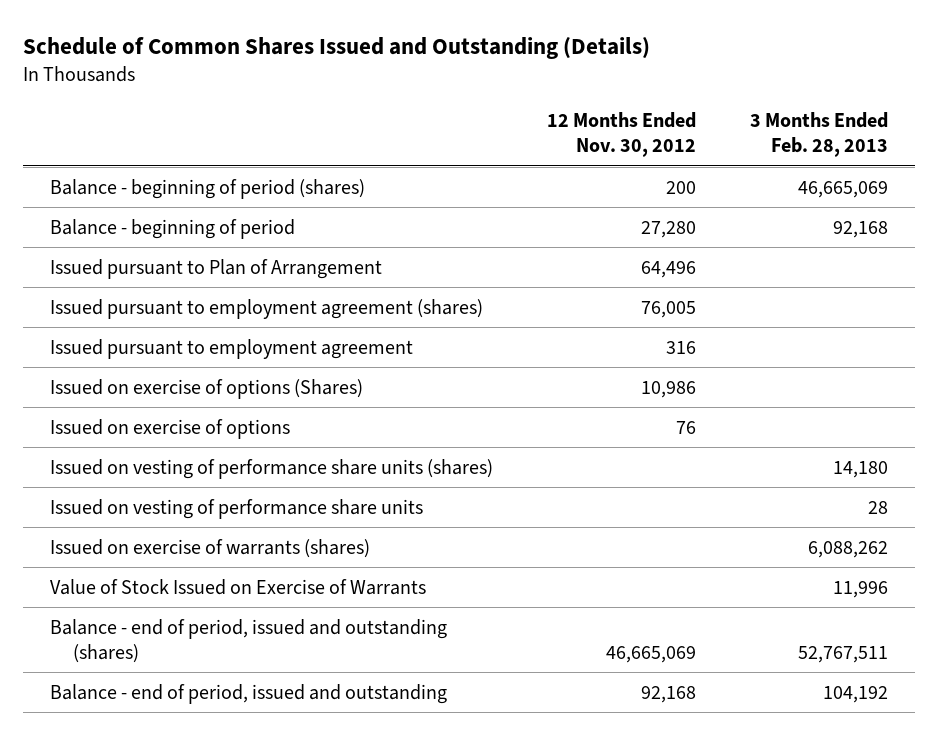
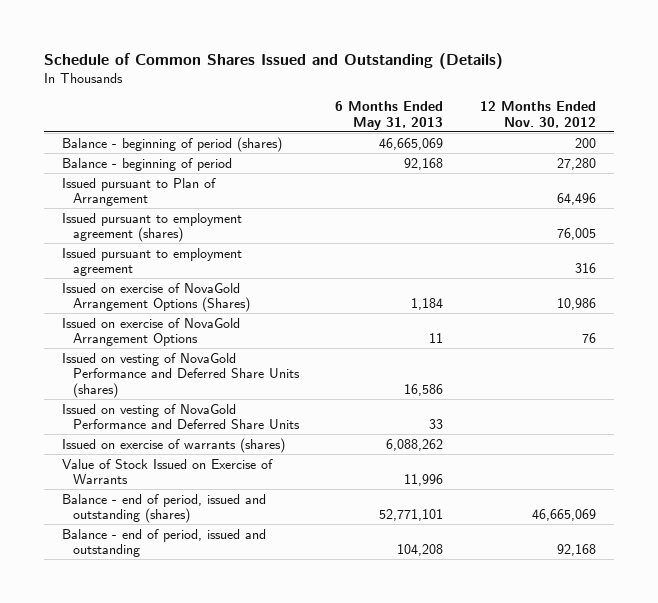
- | 12 Months Ended Nov. 30, 2012 | 3 Months Ended Feb. 28, 2013
+ | 6 Months Ended May 31, 2013 | 12 Months Ended Nov. 30, 2012
- Issued on exercise of options (Shares) | 10,986 |
- Issued on exercise of options | 76 |
- Issued on vesting of performance share units (shares) | | 14,180
- Issued on vesting of performance share units | | 28
+ Issued on exercise of NovaGold Arrangement Options (Shares) | 1,184 | 10,986
+ Issued on exercise of NovaGold Arrangement Options | 11 | 76
+ Issued on vesting of NovaGold Performance and Deferred Share Units (shares) | 16,586 |
+ Issued on vesting of NovaGold Performance and Deferred Share Units | 33 |

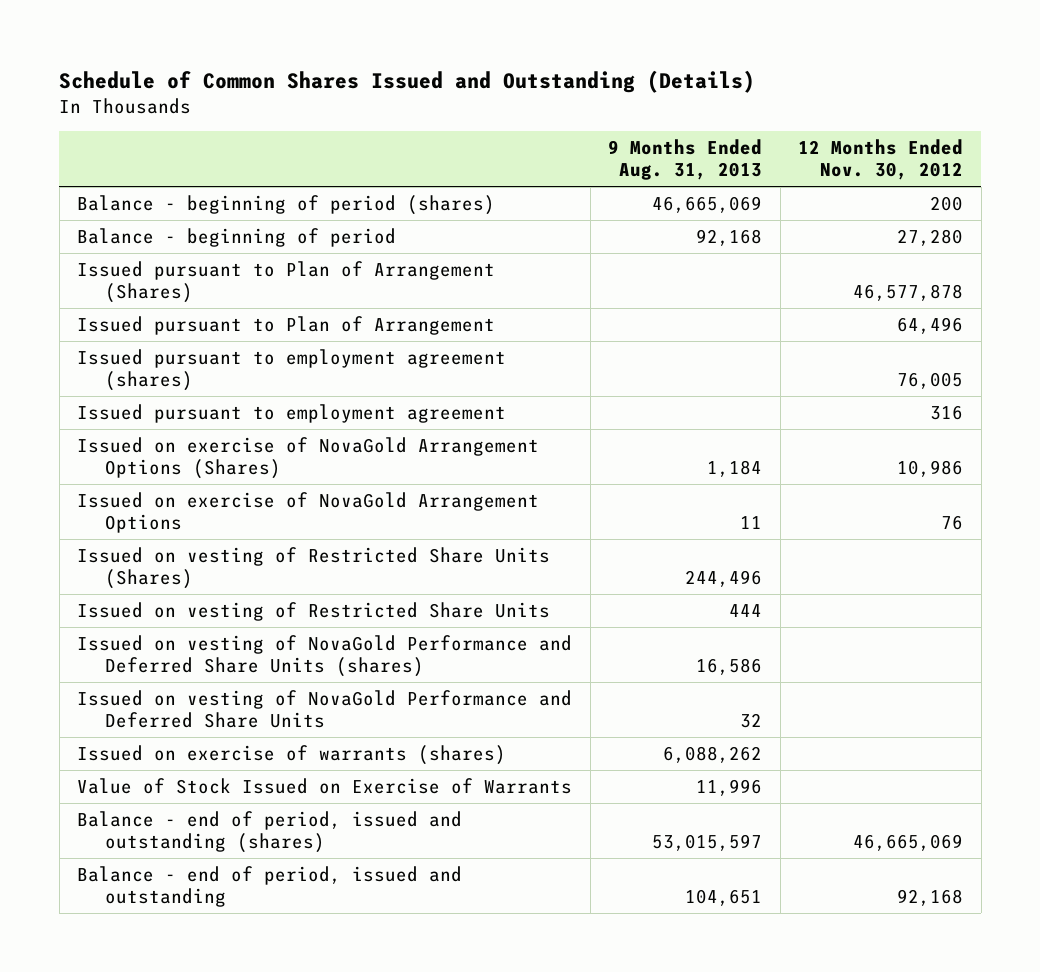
- | 6 Months Ended May 31, 2013 | 12 Months Ended Nov. 30, 2012
+ | 9 Months Ended Aug. 31, 2013 | 12 Months Ended Nov. 30, 2012
+ Issued pursuant to Plan of Arrangement (Shares) | | 46,577,878
+ Issued on vesting of Restricted Share Units (Shares) | 244,496 |
+ Issued on vesting of Restricted Share Units | 444 |

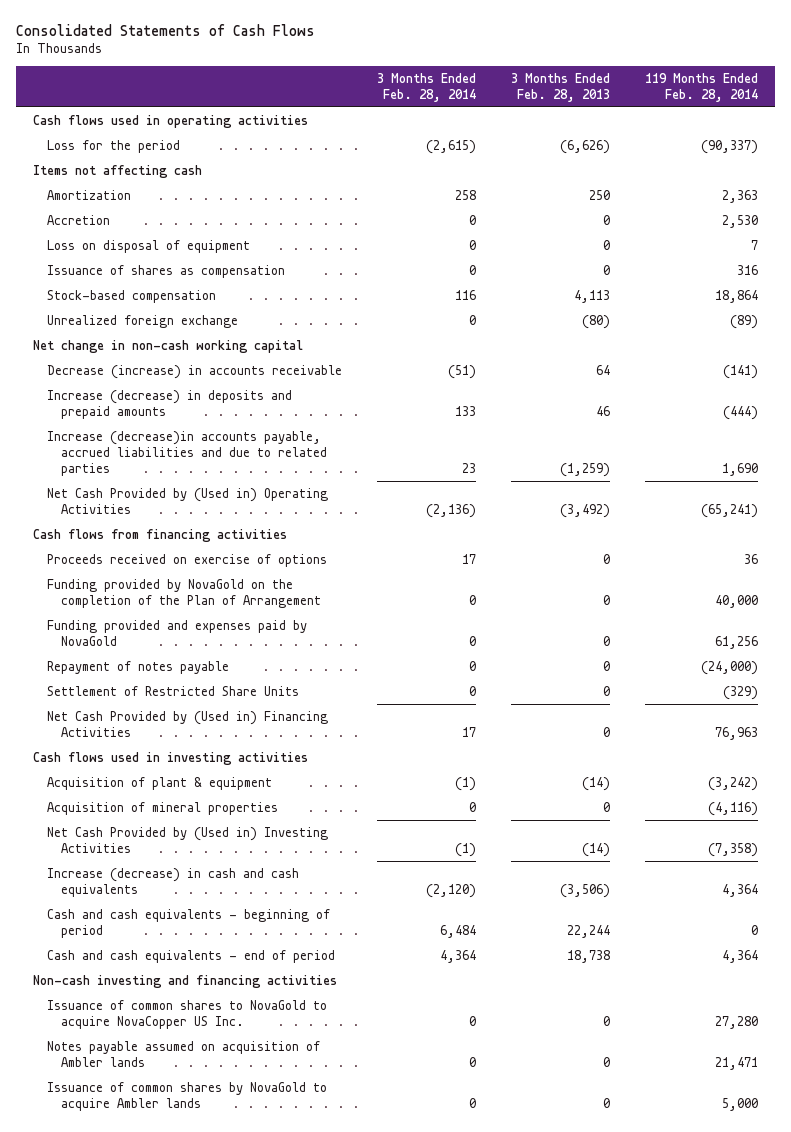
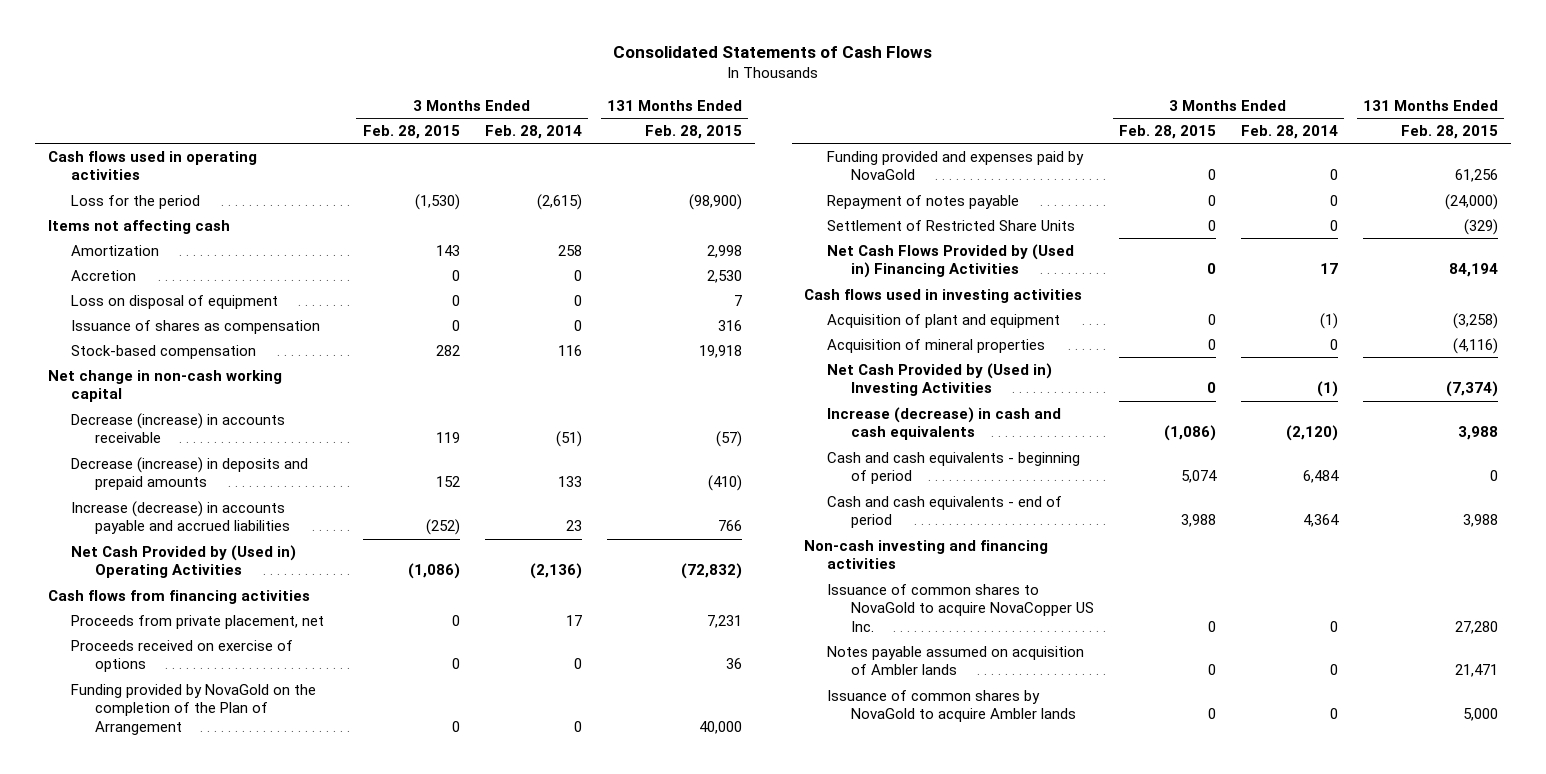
- | 3 Months Ended Feb. 28, 2014 | 3 Months Ended Feb. 28, 2013 | 119 Months Ended Feb. 28, 2014
+ | 3 Months Ended Feb. 28, 2015 | 3 Months Ended Feb. 28, 2014 | 131 Months Ended Feb. 28, 2015
- Unrealized foreign exchange | 0 | (80) | (89)
- Increase (decrease) in deposits and prepaid amounts | 133 | 46 | (444)
- Increase (decrease)in accounts payable, accrued liabilities and due to related parties | 23 | (1,259) | 1,690
+ Decrease (increase) in deposits and prepaid amounts | 152 | 133 | (410)
+ Increase (decrease) in accounts payable and accrued liabilities | (252) | 23 | 766
- Proceeds received on exercise of options | 17 | 0 | 36
+ Proceeds from private placement, net | 0 | 17 | 7,231
+ Proceeds received on exercise of options | 0 | 0 | 36
- Net Cash Provided by (Used in) Financing Activities | 17 | 0 | 76,963
+ Net Cash Flows Provided by (Used in) Financing Activities | 0 | 17 | 84,194
- Acquisition of plant & equipment | (1) | (14) | (3,242)
+ Acquisition of plant and equipment | 0 | (1) | (3,258)

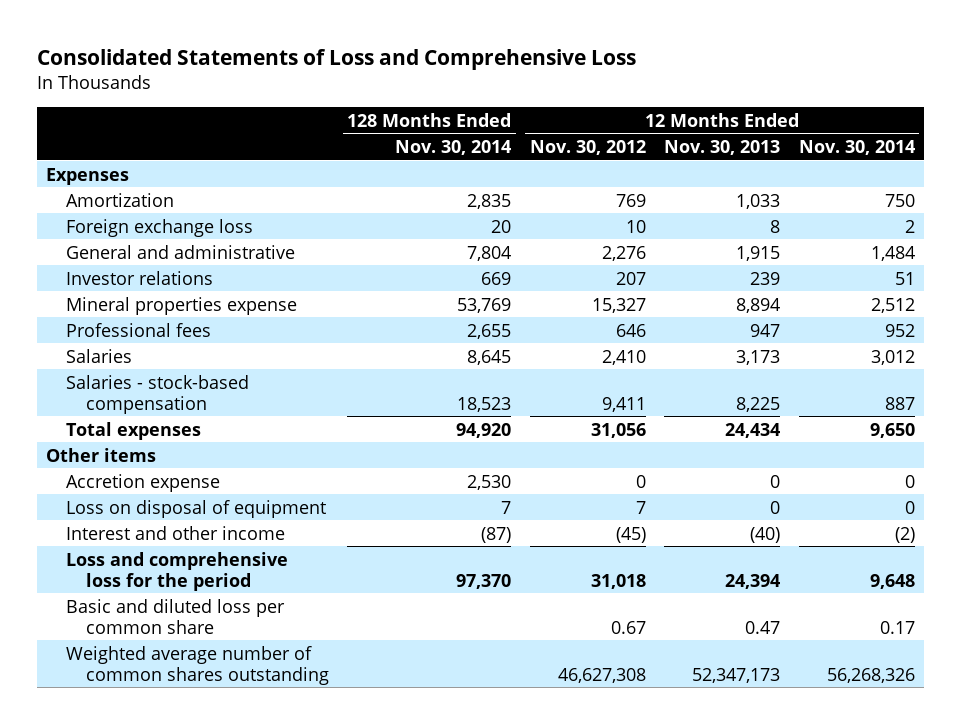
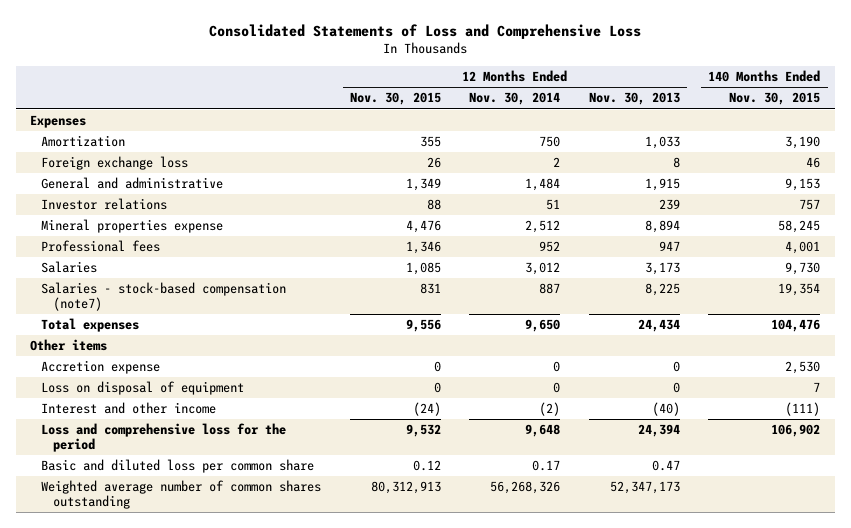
- | 128 Months Ended Nov. 30, 2014 | 12 Months Ended Nov. 30, 2012 | 12 Months Ended Nov. 30, 2013 | 12 Months Ended Nov. 30, 2014
+ | 12 Months Ended Nov. 30, 2015 | 12 Months Ended Nov. 30, 2014 | 12 Months Ended Nov. 30, 2013 | 140 Months Ended Nov. 30, 2015
- Salaries - stock-based compensation | 18,523 | 9,411 | 8,225 | 887
+ Salaries - stock-based compensation (note7) | 831 | 887 | 8,225 | 19,354

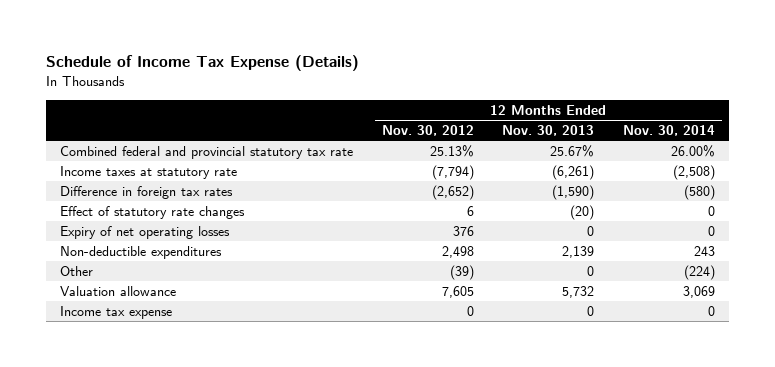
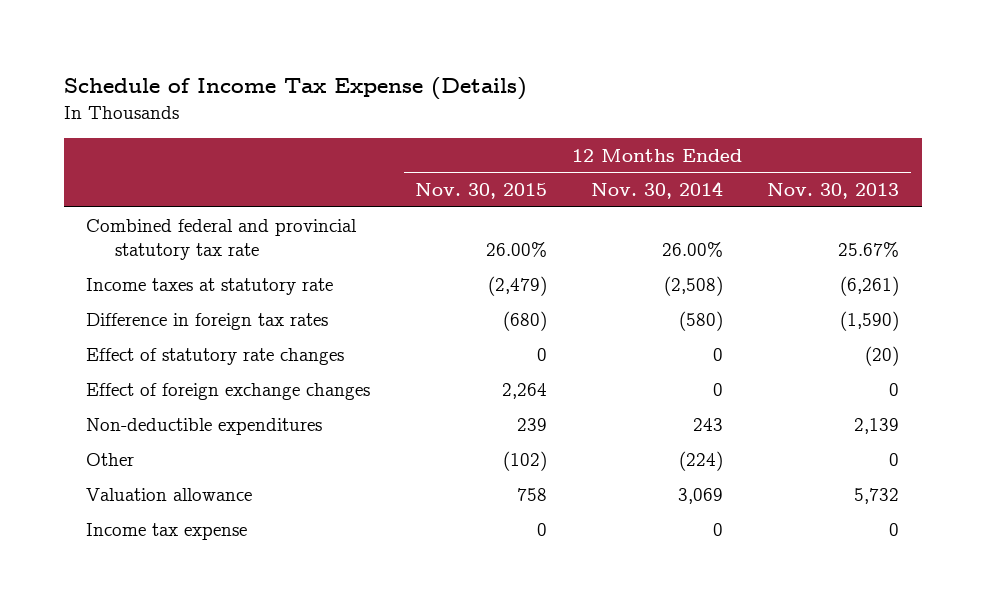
- | 12 Months Ended Nov. 30, 2012 | 12 Months Ended Nov. 30, 2013 | 12 Months Ended Nov. 30, 2014
+ | 12 Months Ended Nov. 30, 2015 | 12 Months Ended Nov. 30, 2014 | 12 Months Ended Nov. 30, 2013
- Expiry of net operating losses | 376 | 0 | 0
+ Effect of foreign exchange changes | 2,264 | 0 | 0

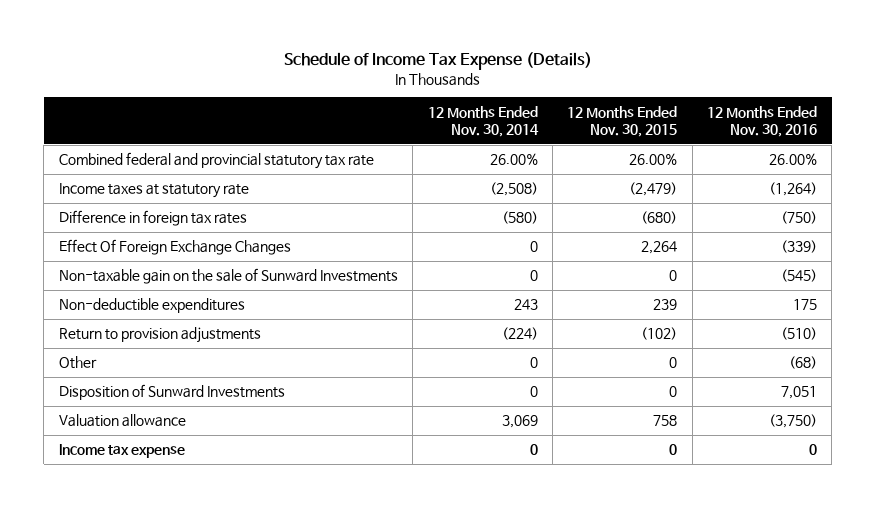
- | 12 Months Ended Nov. 30, 2015 | 12 Months Ended Nov. 30, 2014 | 12 Months Ended Nov. 30, 2013
+ | 12 Months Ended Nov. 30, 2014 | 12 Months Ended Nov. 30, 2015 | 12 Months Ended Nov. 30, 2016
- Effect of statutory rate changes | 0 | 0 | (20)
- Effect of foreign exchange changes | 2,264 | 0 | 0
+ Effect Of Foreign Exchange Changes | 0 | 2,264 | (339)
+ Non-taxable gain on the sale of Sunward Investments | 0 | 0 | (545)
- Other | (102) | (224) | 0
+ Return to provision adjustments | (224) | (102) | (510)
+ Other | 0 | 0 | (68)
+ Disposition of Sunward Investments | 0 | 0 | 7,051

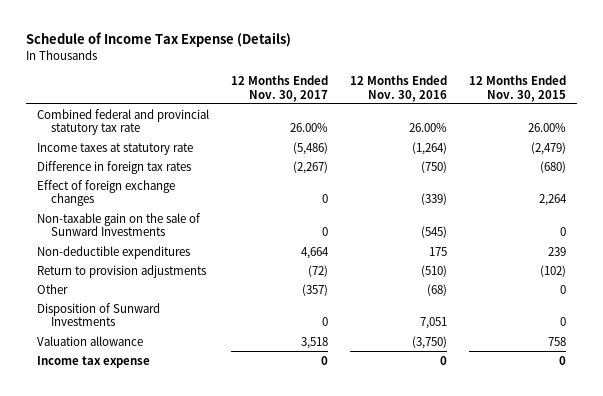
- | 12 Months Ended Nov. 30, 2014 | 12 Months Ended Nov. 30, 2015 | 12 Months Ended Nov. 30, 2016
+ | 12 Months Ended Nov. 30, 2017 | 12 Months Ended Nov. 30, 2016 | 12 Months Ended Nov. 30, 2015
- Effect Of Foreign Exchange Changes | 0 | 2,264 | (339)
+ Effect of foreign exchange changes | 0 | (339) | 2,264

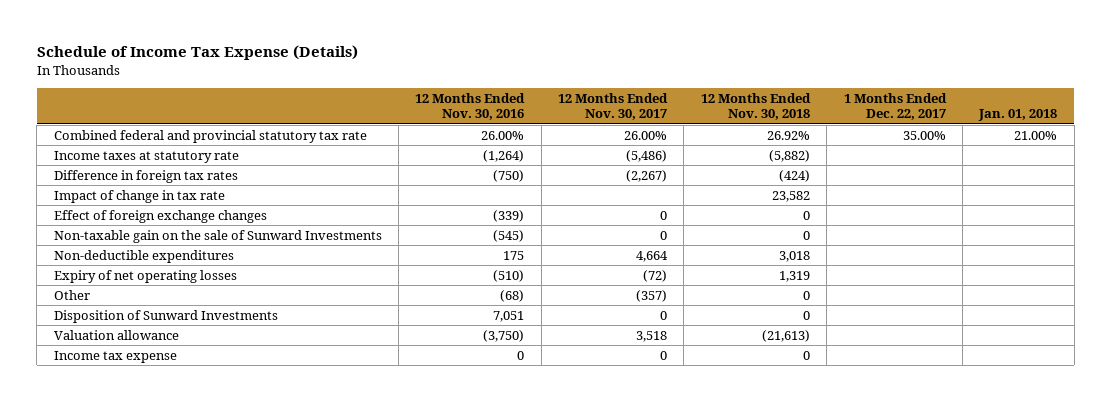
- | 12 Months Ended Nov. 30, 2017 | 12 Months Ended Nov. 30, 2016 | 12 Months Ended Nov. 30, 2015
+ | 12 Months Ended Nov. 30, 2016 | 12 Months Ended Nov. 30, 2017 | 12 Months Ended Nov. 30, 2018 | 1 Months Ended Dec. 22, 2017 | Jan. 01, 2018
+ Impact of change in tax rate | | | 23,582 | |
- Return to provision adjustments | (72) | (510) | (102)
+ Expiry of net operating losses | (510) | (72) | 1,319 | |

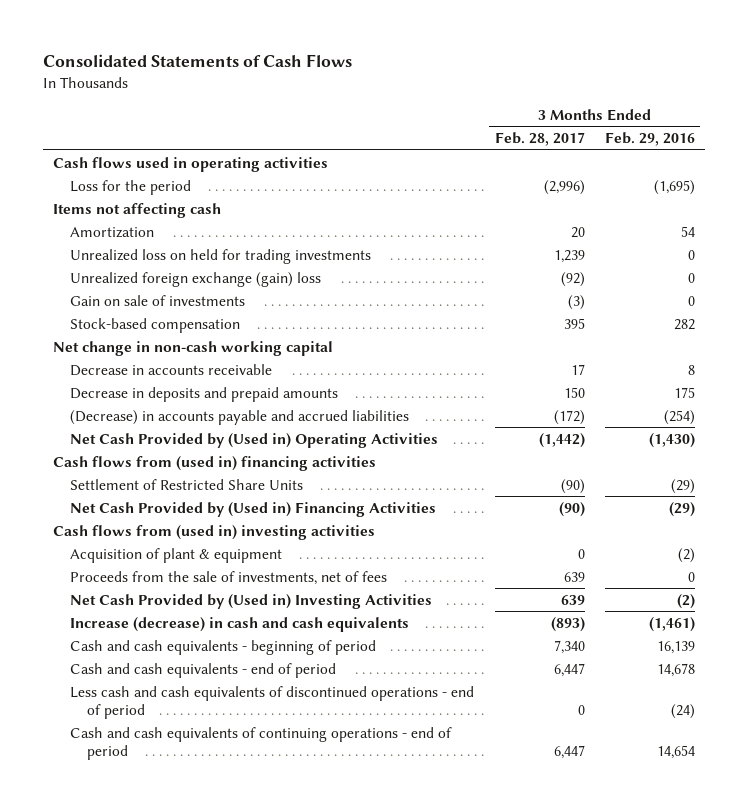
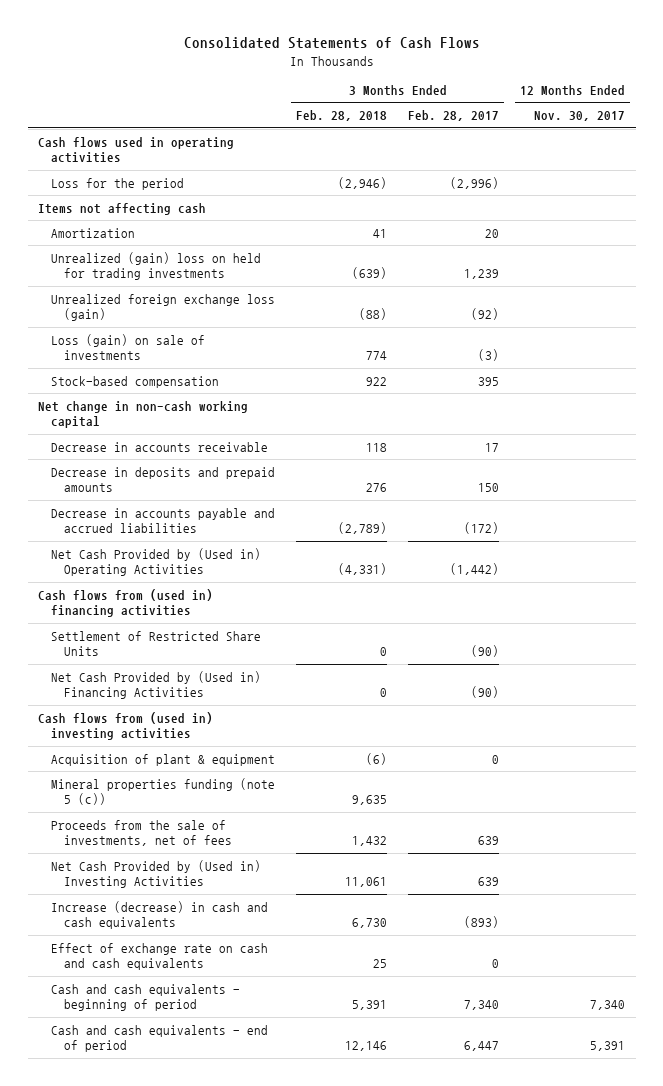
- | 3 Months Ended Feb. 28, 2017 | 3 Months Ended Feb. 29, 2016
+ | 3 Months Ended Feb. 28, 2018 | 3 Months Ended Feb. 28, 2017 | 12 Months Ended Nov. 30, 2017
- Unrealized loss on held for trading investments | 1,239 | 0
- Unrealized foreign exchange (gain) loss | (92) | 0
- Gain on sale of investments | (3) | 0
+ Unrealized (gain) loss on held for trading investments | (639) | 1,239 |
+ Unrealized foreign exchange loss (gain) | (88) | (92) |
+ Loss (gain) on sale of investments | 774 | (3) |
- (Decrease) in accounts payable and accrued liabilities | (172) | (254)
+ Decrease in accounts payable and accrued liabilities | (2,789) | (172) |
+ Mineral properties funding (note 5 (c)) | 9,635 | |
+ Effect of exchange rate on cash and cash equivalents | 25 | 0 |
- Less cash and cash equivalents of discontinued operations - end of period | 0 | (24)
- Cash and cash equivalents of continuing operations - end of period | 6,447 | 14,654

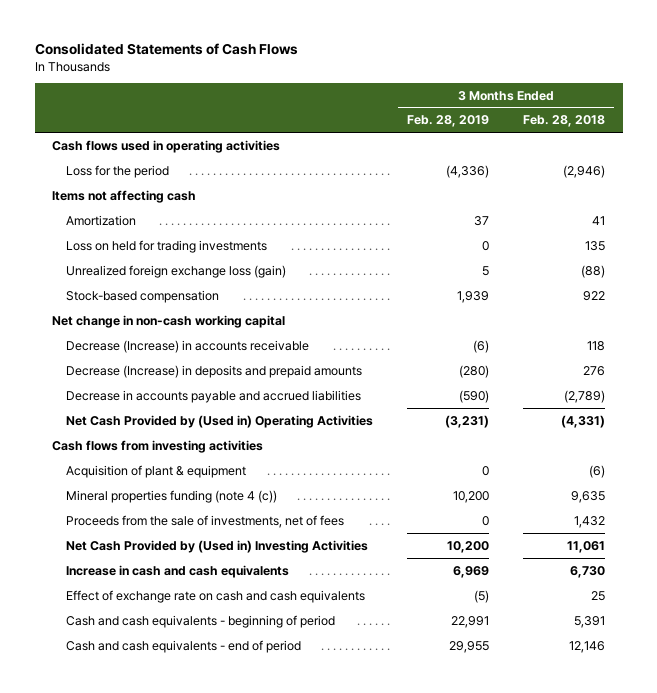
- | 3 Months Ended Feb. 28, 2018 | 3 Months Ended Feb. 28, 2017 | 12 Months Ended Nov. 30, 2017
+ | 3 Months Ended Feb. 28, 2019 | 3 Months Ended Feb. 28, 2018
- Unrealized (gain) loss on held for trading investments | (639) | 1,239 |
+ Loss on held for trading investments | 0 | 135
- Loss (gain) on sale of investments | 774 | (3) |
- Decrease in accounts receivable | 118 | 17 |
- Decrease in deposits and prepaid amounts | 276 | 150 |
+ Decrease (Increase) in accounts receivable | (6) | 118
+ Decrease (Increase) in deposits and prepaid amounts | (280) | 276
- Cash flows from (used in) financing activities
- Settlement of Restricted Share Units | 0 | (90) |
- Net Cash Provided by (Used in) Financing Activities | 0 | (90) |
- Cash flows from (used in) investing activities
+ Cash flows from investing activities
- Mineral properties funding (note 5 (c)) | 9,635 | |
+ Mineral properties funding (note 4 (c)) | 10,200 | 9,635
- Increase (decrease) in cash and cash equivalents | 6,730 | (893) |
+ Increase in cash and cash equivalents | 6,969 | 6,730

